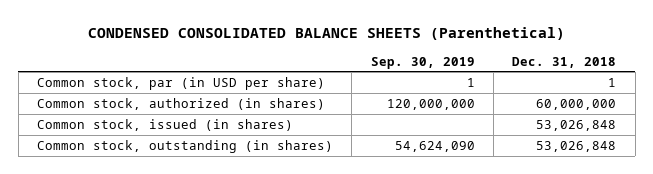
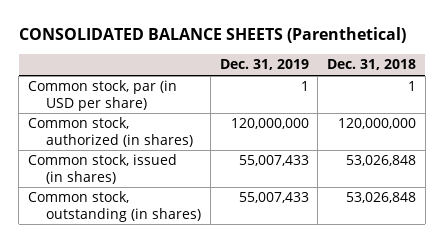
- CONDENSED CONSOLIDATED BALANCE SHEETS (Parenthetical)
+ CONSOLIDATED BALANCE SHEETS (Parenthetical)
- | Sep. 30, 2019 | Dec. 31, 2018
+ | Dec. 31, 2019 | Dec. 31, 2018
- Common stock, authorized (in shares) | 120,000,000 | 60,000,000
+ Common stock, authorized (in shares) | 120,000,000 | 120,000,000

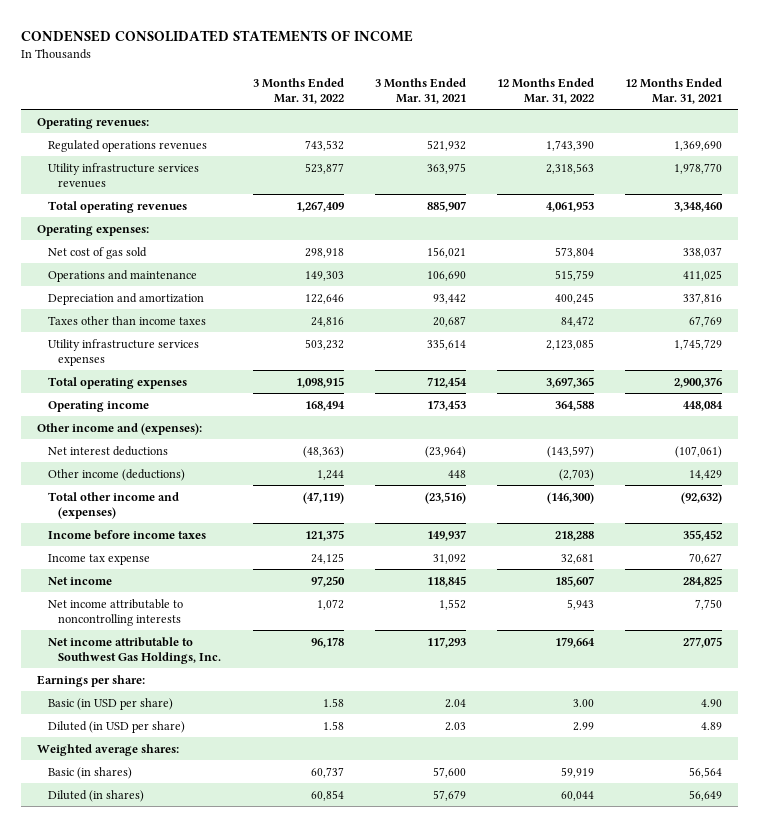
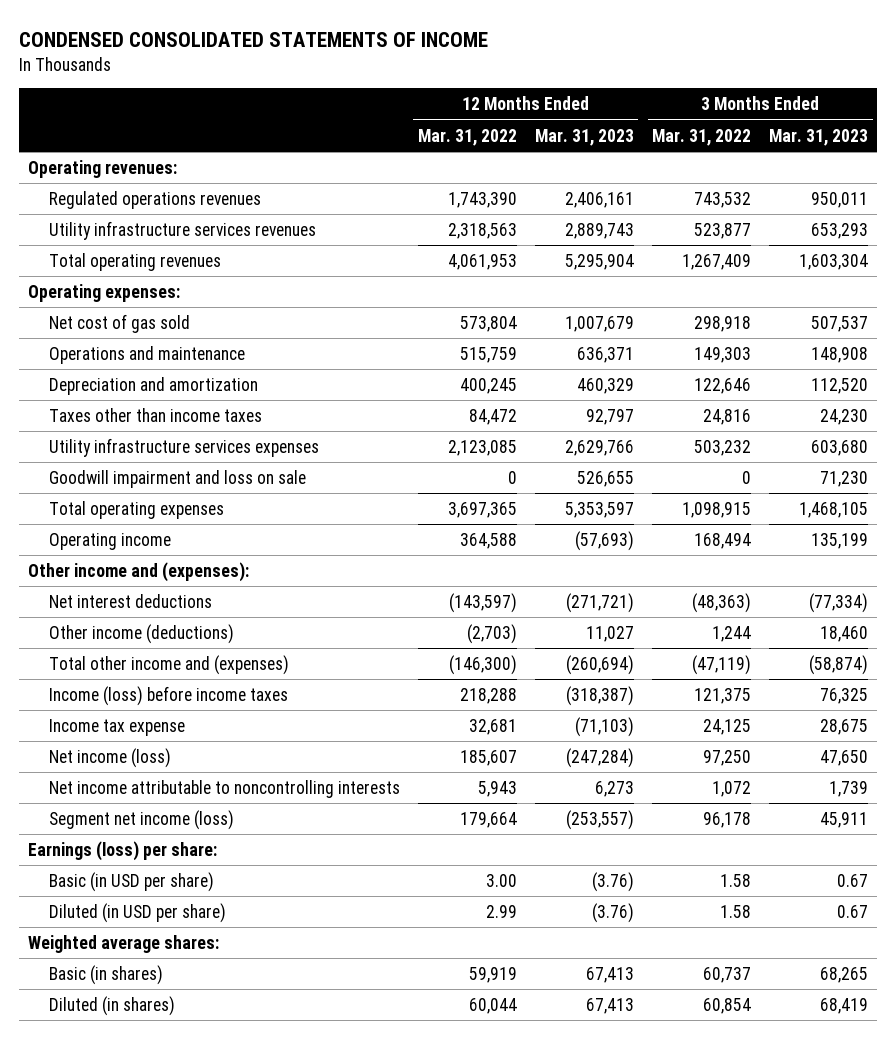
- | 3 Months Ended Mar. 31, 2022 | 3 Months Ended Mar. 31, 2021 | 12 Months Ended Mar. 31, 2022 | 12 Months Ended Mar. 31, 2021
+ | 12 Months Ended Mar. 31, 2022 | 12 Months Ended Mar. 31, 2023 | 3 Months Ended Mar. 31, 2022 | 3 Months Ended Mar. 31, 2023
+ Goodwill impairment and loss on sale | 0 | 526,655 | 0 | 71,230
- Income before income taxes | 121,375 | 149,937 | 218,288 | 355,452
+ Income (loss) before income taxes | 218,288 | (318,387) | 121,375 | 76,325
- Net income | 97,250 | 118,845 | 185,607 | 284,825
+ Net income (loss) | 185,607 | (247,284) | 97,250 | 47,650
- Net income attributable to Southwest Gas Holdings, Inc. | 96,178 | 117,293 | 179,664 | 277,075
- Earnings per share:
+ Segment net income (loss) | 179,664 | (253,557) | 96,178 | 45,911
+ Earnings (loss) per share:

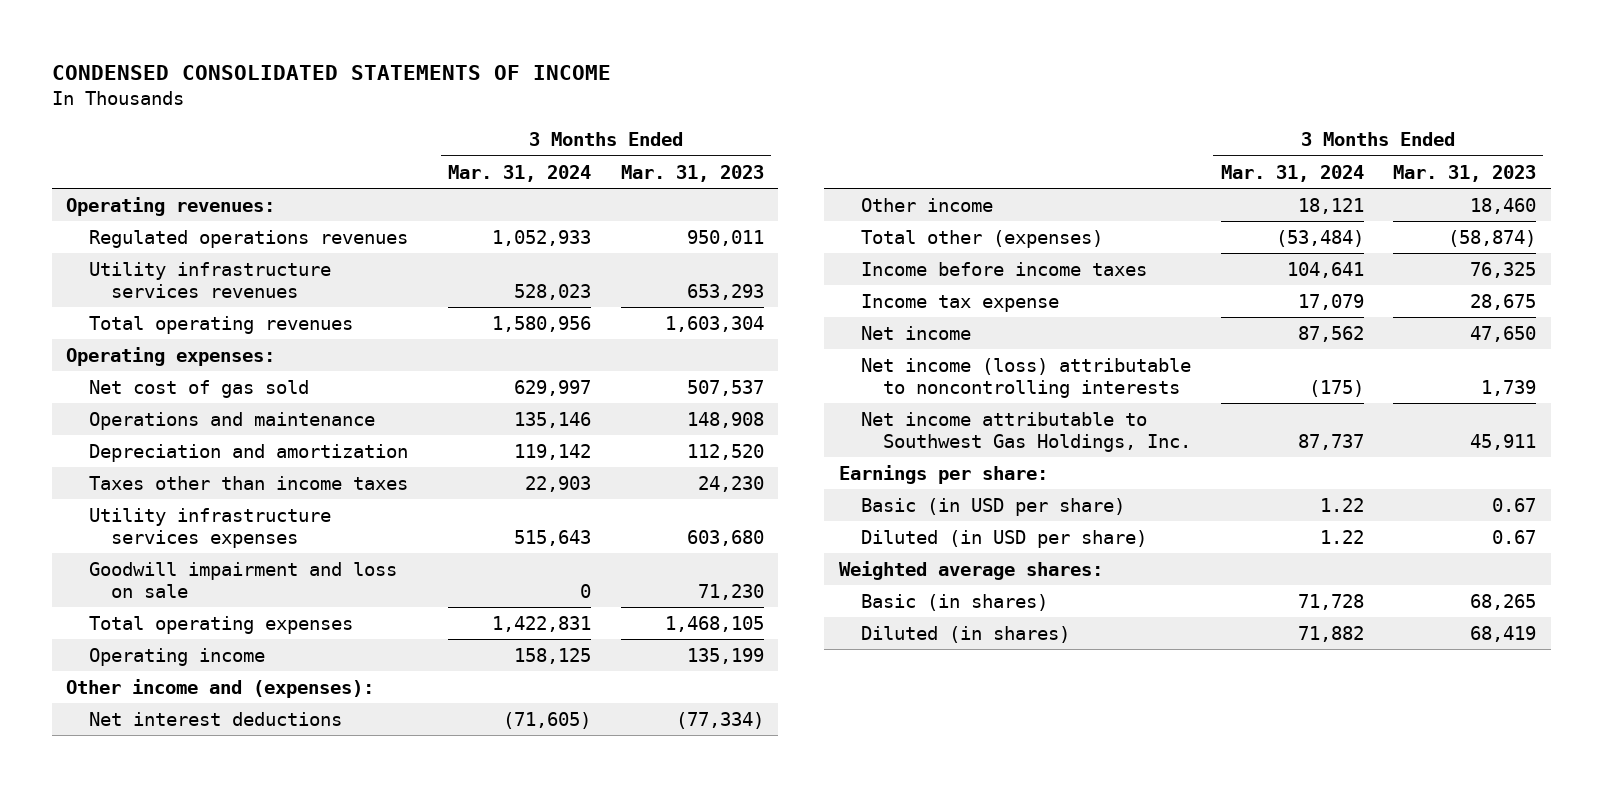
- | 12 Months Ended Mar. 31, 2022 | 12 Months Ended Mar. 31, 2023 | 3 Months Ended Mar. 31, 2022 | 3 Months Ended Mar. 31, 2023
+ | 3 Months Ended Mar. 31, 2024 | 3 Months Ended Mar. 31, 2023
- Other income (deductions) | (2,703) | 11,027 | 1,244 | 18,460
- Total other income and (expenses) | (146,300) | (260,694) | (47,119) | (58,874)
- Income (loss) before income taxes | 218,288 | (318,387) | 121,375 | 76,325
+ Other income | 18,121 | 18,460
+ Total other (expenses) | (53,484) | (58,874)
+ Income before income taxes | 104,641 | 76,325
- Net income (loss) | 185,607 | (247,284) | 97,250 | 47,650
- Net income attributable to noncontrolling interests | 5,943 | 6,273 | 1,072 | 1,739
- Segment net income (loss) | 179,664 | (253,557) | 96,178 | 45,911
- Earnings (loss) per share:
+ Net income | 87,562 | 47,650
+ Net income (loss) attributable to noncontrolling interests | (175) | 1,739
+ Net income attributable to Southwest Gas Holdings, Inc. | 87,737 | 45,911
+ Earnings per share:

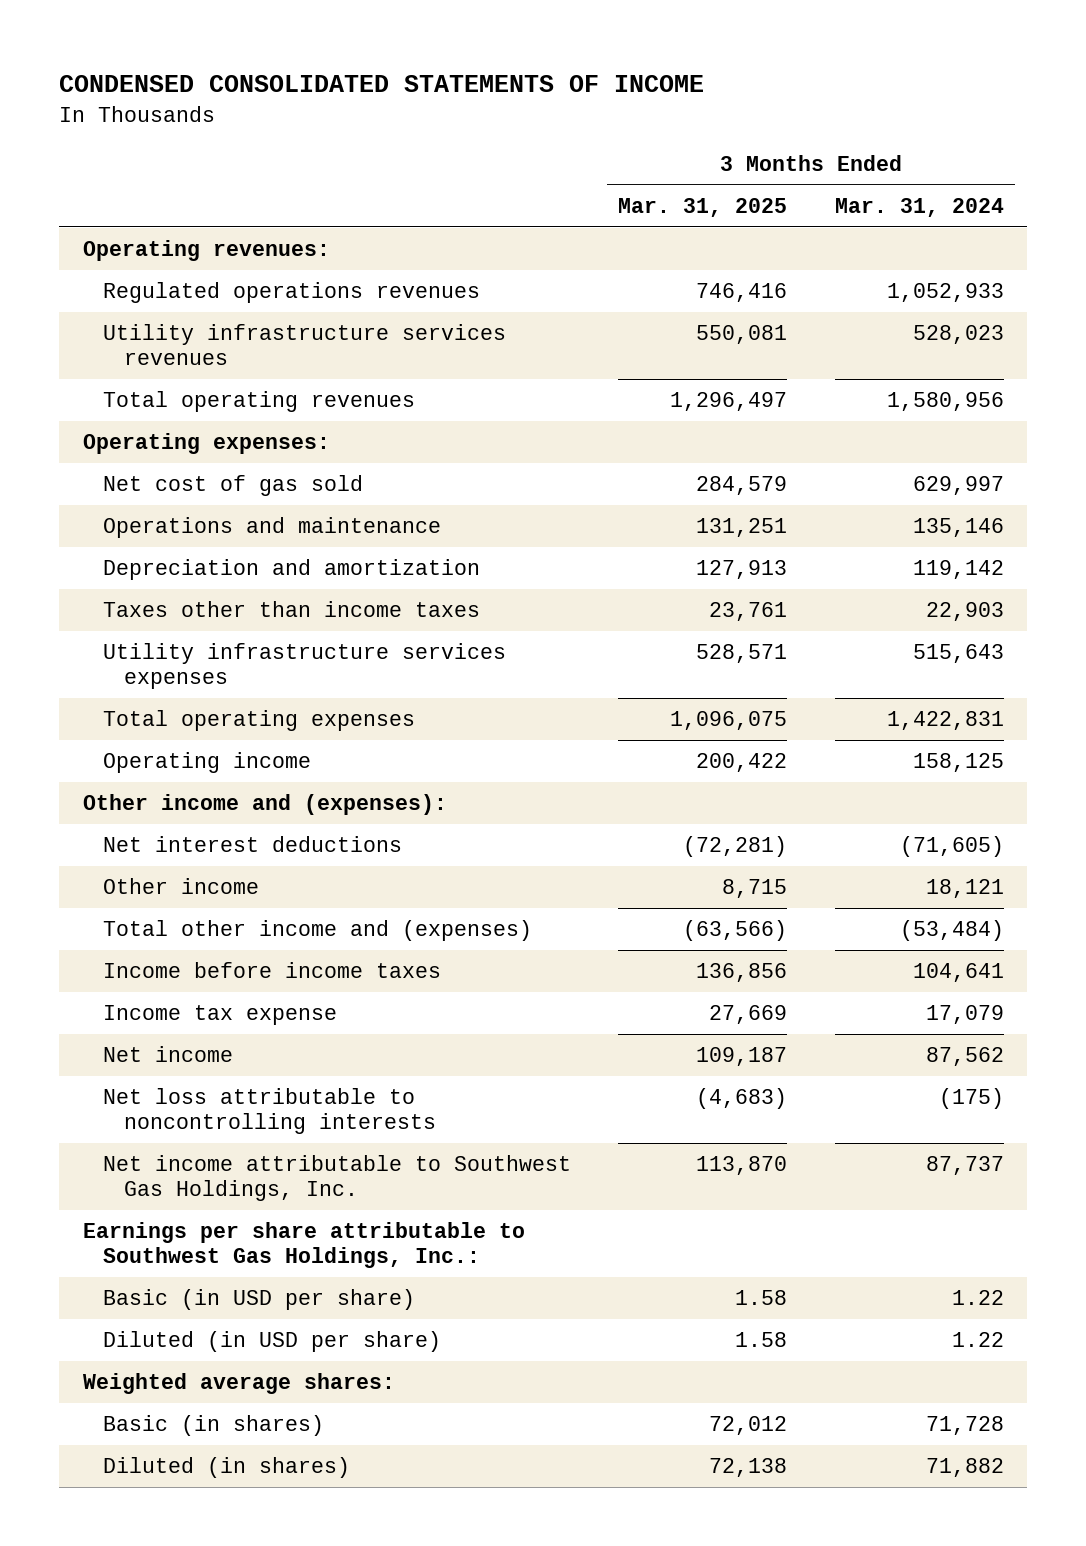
- | 3 Months Ended Mar. 31, 2024 | 3 Months Ended Mar. 31, 2023
+ | 3 Months Ended Mar. 31, 2025 | 3 Months Ended Mar. 31, 2024
- Goodwill impairment and loss on sale | 0 | 71,230
- Total other (expenses) | (53,484) | (58,874)
+ Total other income and (expenses) | (63,566) | (53,484)
- Net income (loss) attributable to noncontrolling interests | (175) | 1,739
+ Net loss attributable to noncontrolling interests | (4,683) | (175)
- Earnings per share:
+ Earnings per share attributable to Southwest Gas Holdings, Inc.:

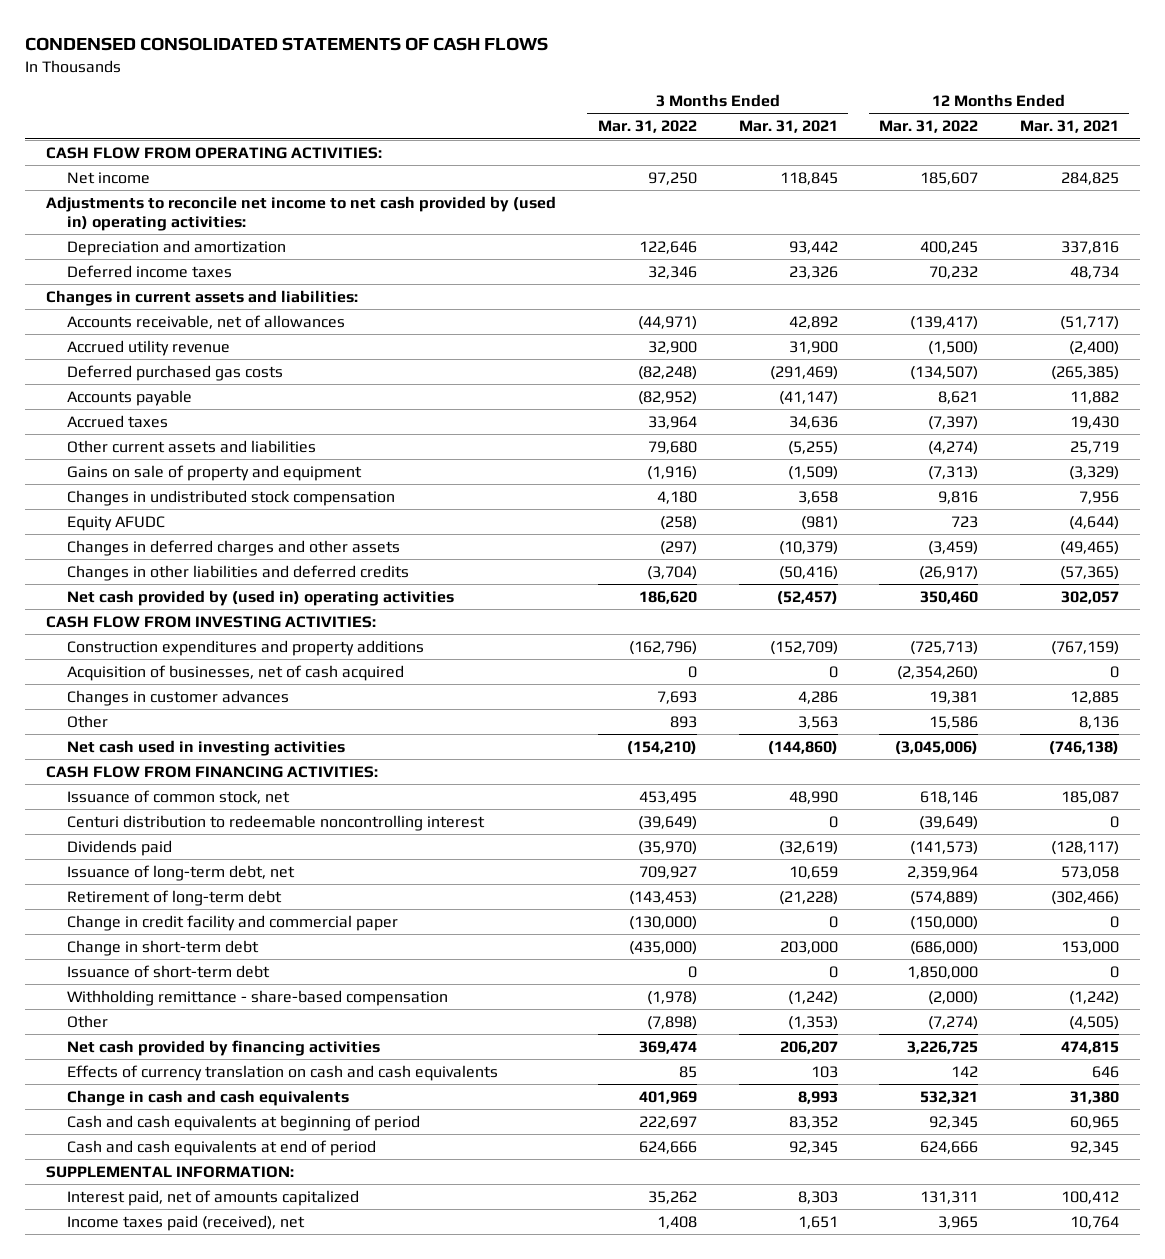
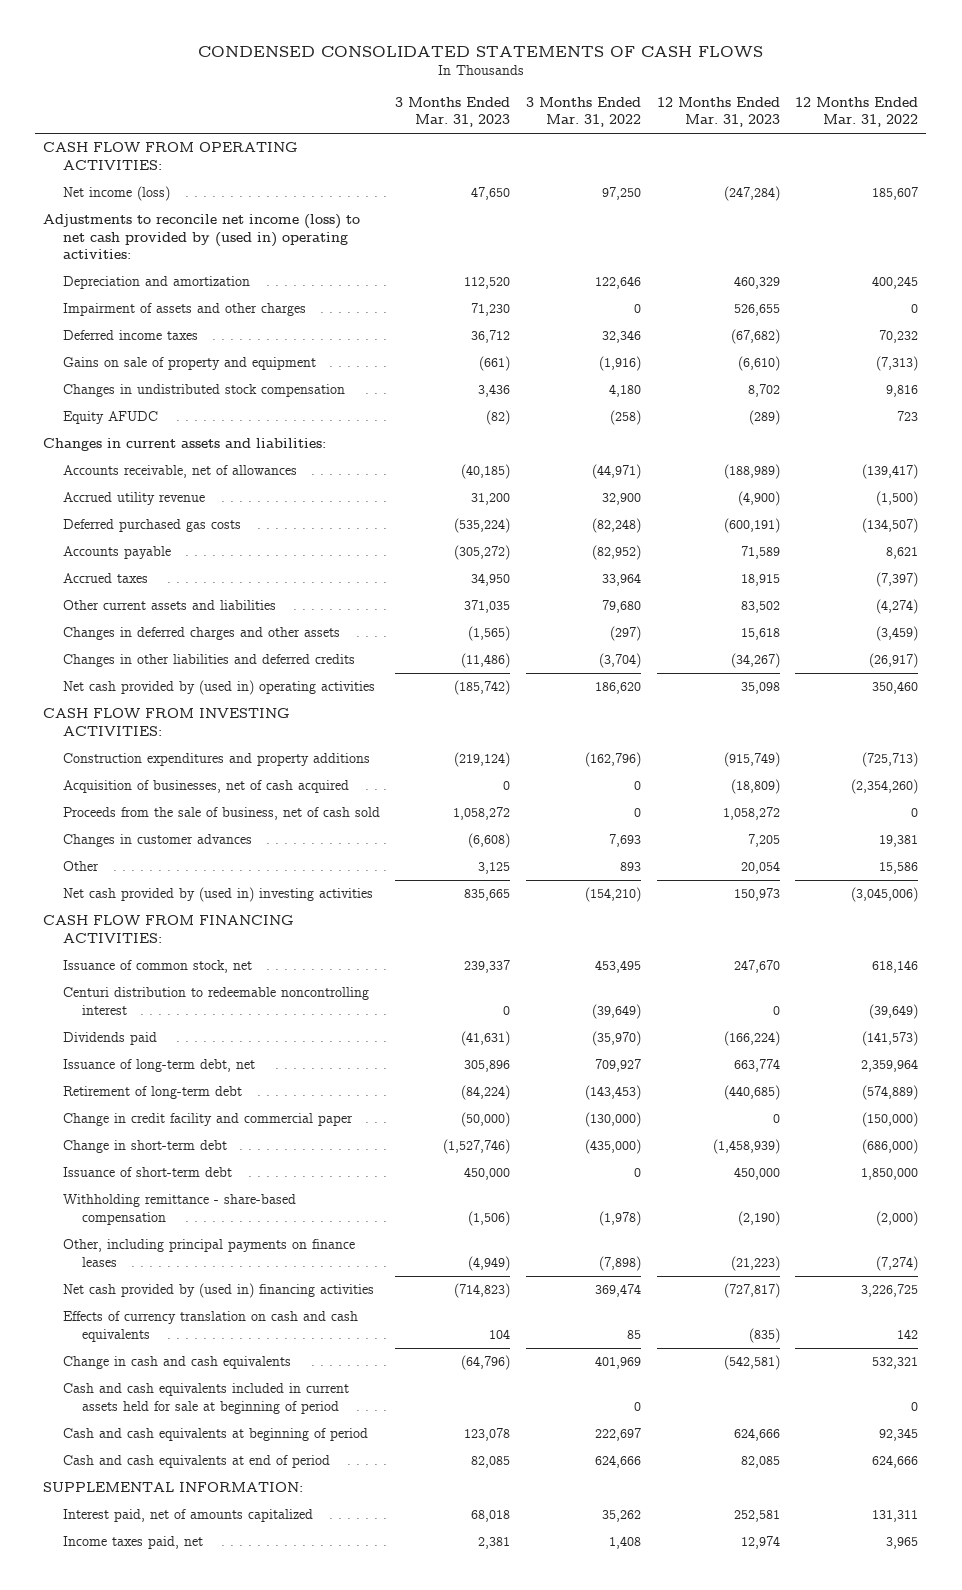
- | 3 Months Ended Mar. 31, 2022 | 3 Months Ended Mar. 31, 2021 | 12 Months Ended Mar. 31, 2022 | 12 Months Ended Mar. 31, 2021
+ | 3 Months Ended Mar. 31, 2023 | 3 Months Ended Mar. 31, 2022 | 12 Months Ended Mar. 31, 2023 | 12 Months Ended Mar. 31, 2022
- Net income | 97,250 | 118,845 | 185,607 | 284,825
- Adjustments to reconcile net income to net cash provided by (used in) operating activities:
+ Net income (loss) | 47,650 | 97,250 | (247,284) | 185,607
+ Adjustments to reconcile net income (loss) to net cash provided by (used in) operating activities:
+ Impairment of assets and other charges | 71,230 | 0 | 526,655 | 0
moved up: Gains on sale of property and equipment | (661) | (1,916) | (6,610) | (7,313)
moved up: Changes in undistributed stock compensation | 3,436 | 4,180 | 8,702 | 9,816
moved up: Equity AFUDC | (82) | (258) | (289) | 723
+ Proceeds from the sale of business, net of cash sold | 1,058,272 | 0 | 1,058,272 | 0
- Net cash used in investing activities | (154,210) | (144,860) | (3,045,006) | (746,138)
+ Net cash provided by (used in) investing activities | 835,665 | (154,210) | 150,973 | (3,045,006)
- Other | (7,898) | (1,353) | (7,274) | (4,505)
- Net cash provided by financing activities | 369,474 | 206,207 | 3,226,725 | 474,815
+ Other, including principal payments on finance leases | (4,949) | (7,898) | (21,223) | (7,274)
+ Net cash provided by (used in) financing activities | (714,823) | 369,474 | (727,817) | 3,226,725
+ Cash and cash equivalents included in current assets held for sale at beginning of period | | 0 | | 0
- Income taxes paid (received), net | 1,408 | 1,651 | 3,965 | 10,764
+ Income taxes paid, net | 2,381 | 1,408 | 12,974 | 3,965

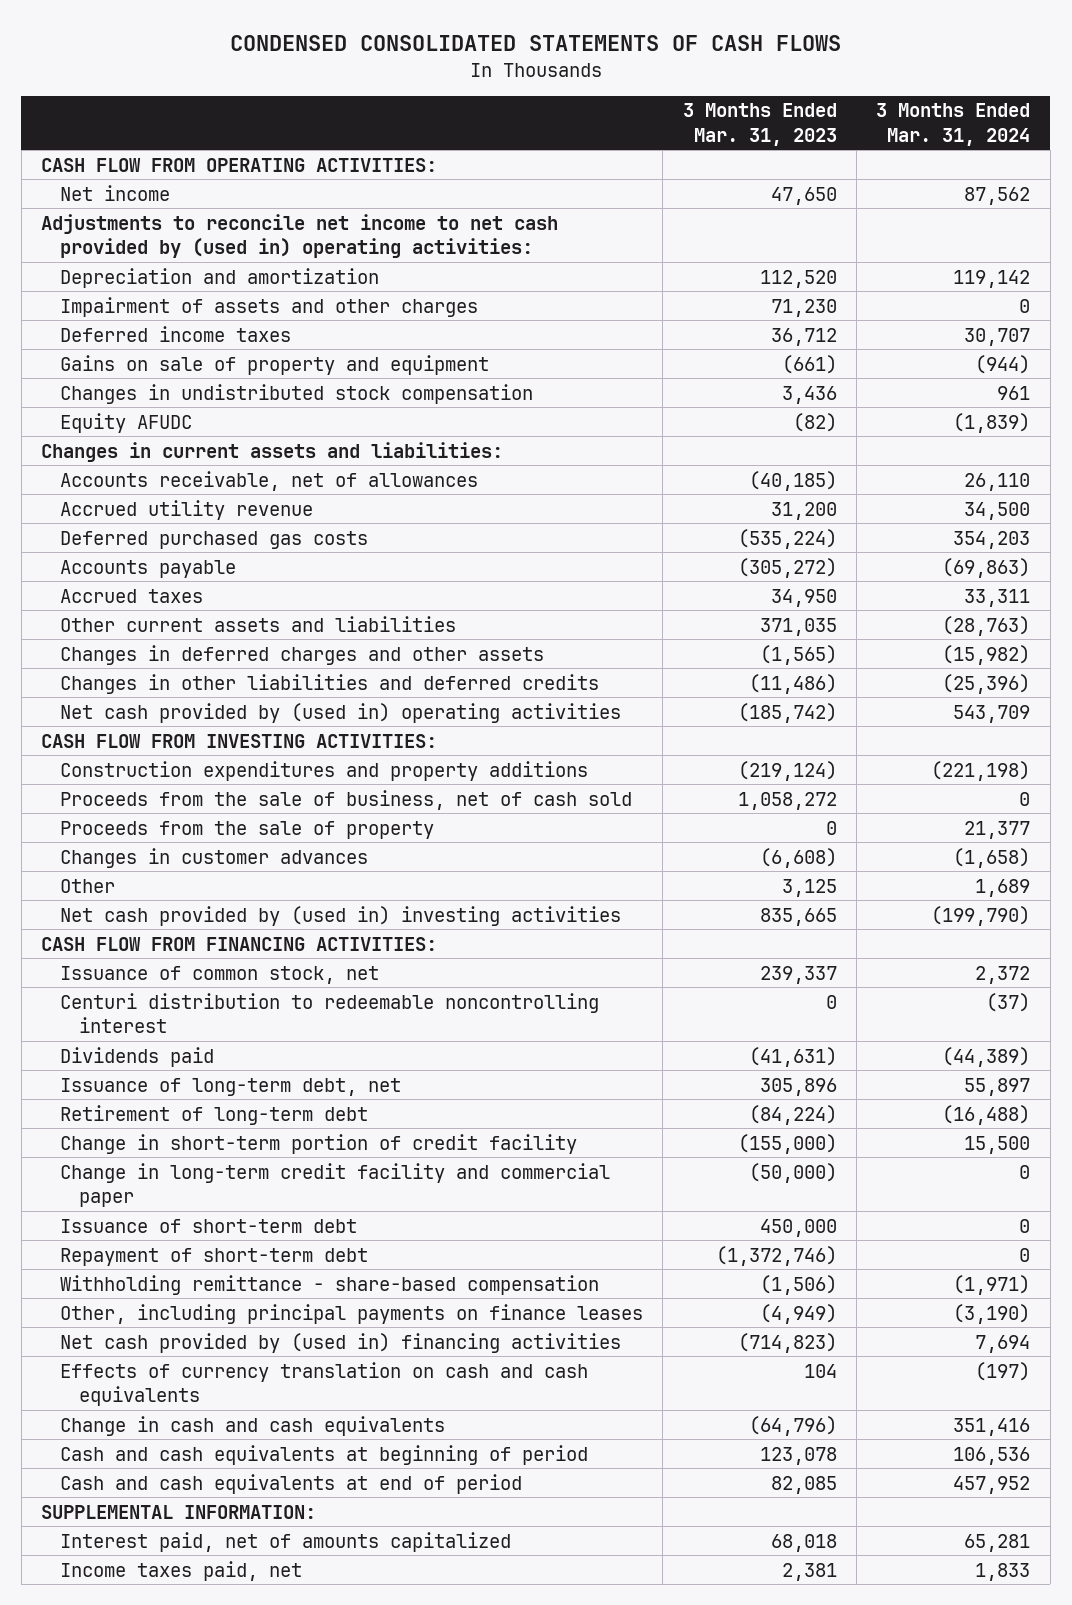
- | 3 Months Ended Mar. 31, 2023 | 3 Months Ended Mar. 31, 2022 | 12 Months Ended Mar. 31, 2023 | 12 Months Ended Mar. 31, 2022
+ | 3 Months Ended Mar. 31, 2023 | 3 Months Ended Mar. 31, 2024
- Net income (loss) | 47,650 | 97,250 | (247,284) | 185,607
- Adjustments to reconcile net income (loss) to net cash provided by (used in) operating activities:
+ Net income | 47,650 | 87,562
+ Adjustments to reconcile net income to net cash provided by (used in) operating activities:
- Acquisition of businesses, net of cash acquired | 0 | 0 | (18,809) | (2,354,260)
+ Proceeds from the sale of property | 0 | 21,377
- Change in credit facility and commercial paper | (50,000) | (130,000) | 0 | (150,000)
- Change in short-term debt | (1,527,746) | (435,000) | (1,458,939) | (686,000)
+ Change in short-term portion of credit facility | (155,000) | 15,500
+ Change in long-term credit facility and commercial paper | (50,000) | 0
+ Repayment of short-term debt | (1,372,746) | 0
- Cash and cash equivalents included in current assets held for sale at beginning of period | | 0 | | 0

